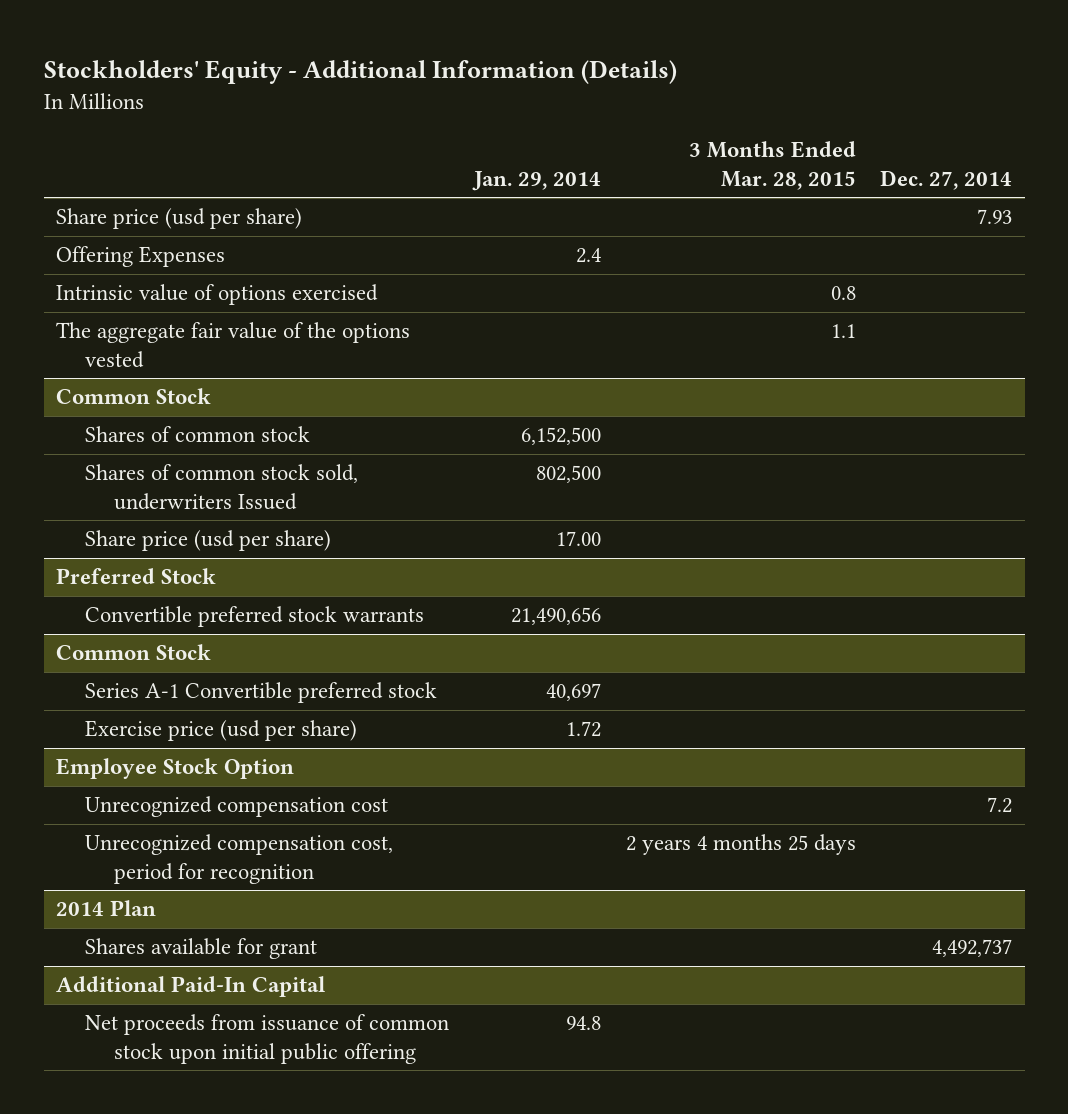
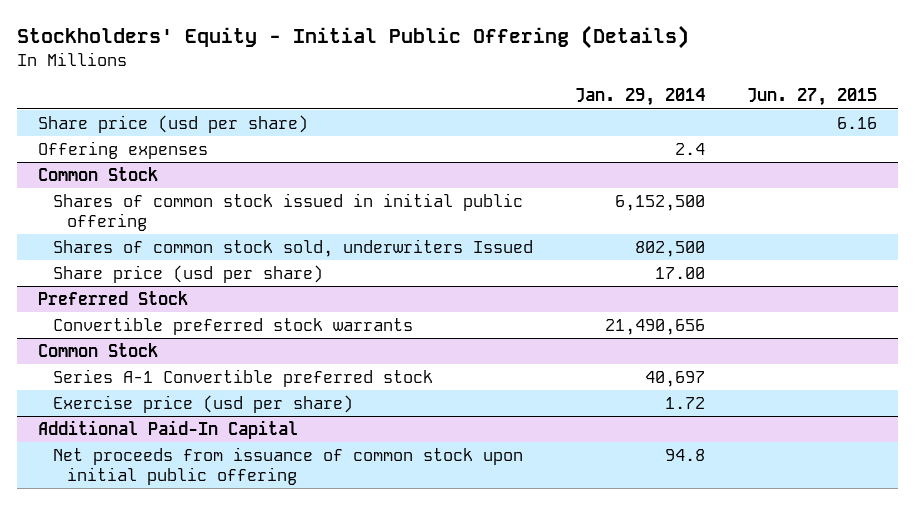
- Stockholders' Equity - Additional Information (Details)
+ Stockholders' Equity - Initial Public Offering (Details)
- | Jan. 29, 2014 | 3 Months Ended Mar. 28, 2015 | Dec. 27, 2014
+ | Jan. 29, 2014 | Jun. 27, 2015
- Offering Expenses | 2.4 | |
- Intrinsic value of options exercised | | 0.8 |
- The aggregate fair value of the options vested | | 1.1 |
+ Offering expenses | 2.4 |
@ Common Stock
- Shares of common stock | 6,152,500 | |
+ Shares of common stock issued in initial public offering | 6,152,500 |
- Employee Stock Option
- Unrecognized compensation cost | | | 7.2
- Unrecognized compensation cost, period for recognition | | 2 years 4 months 25 days |
- 2014 Plan
- Shares available for grant | | | 4,492,737

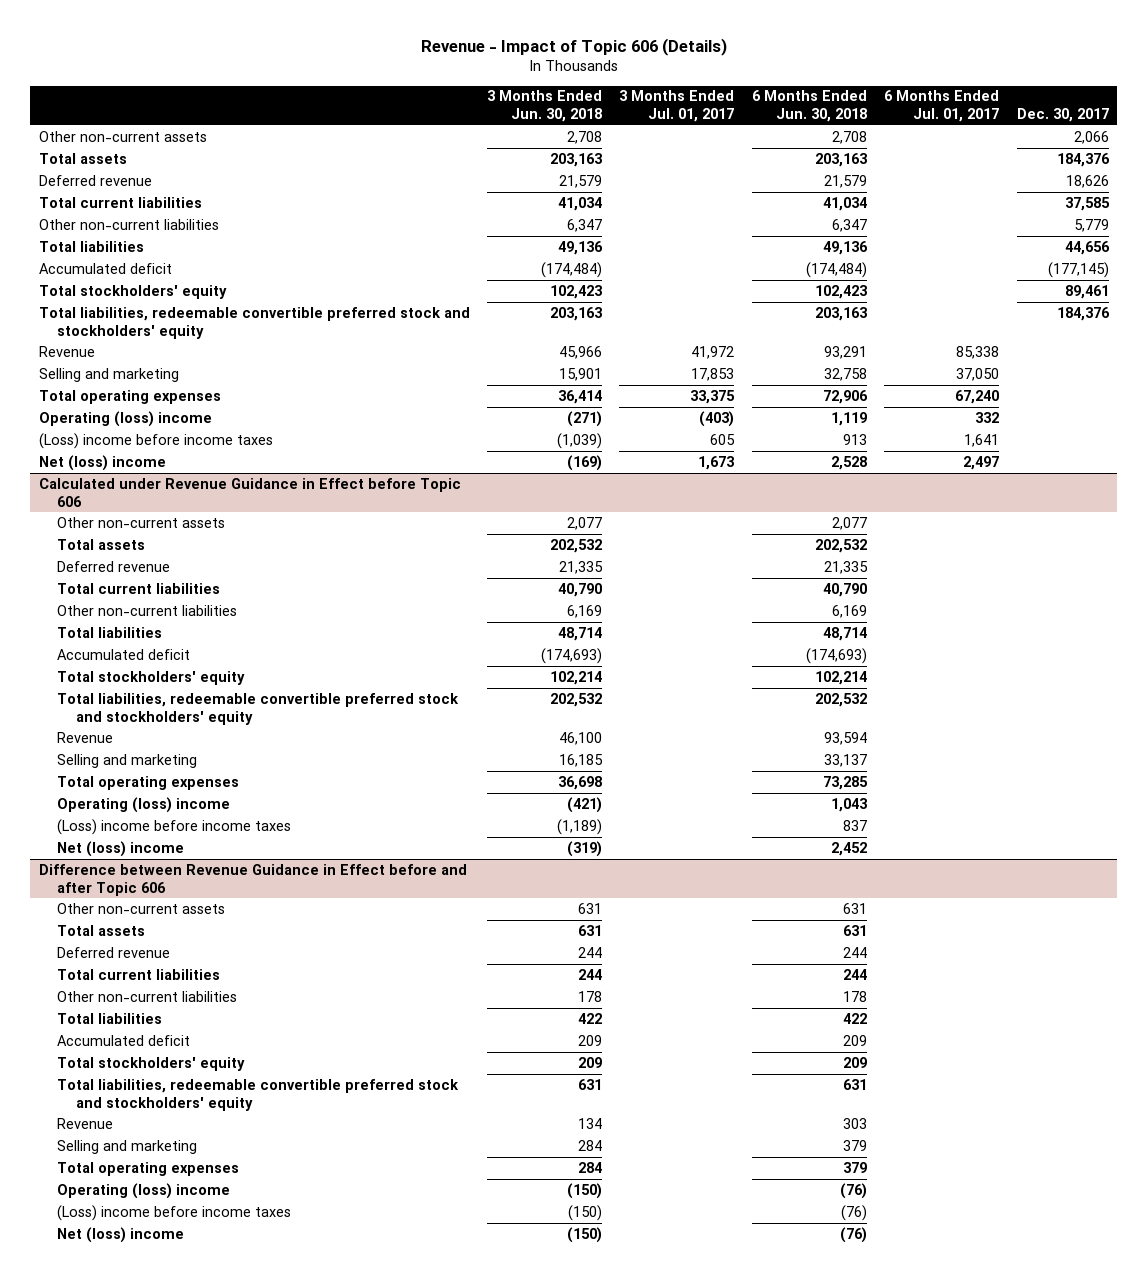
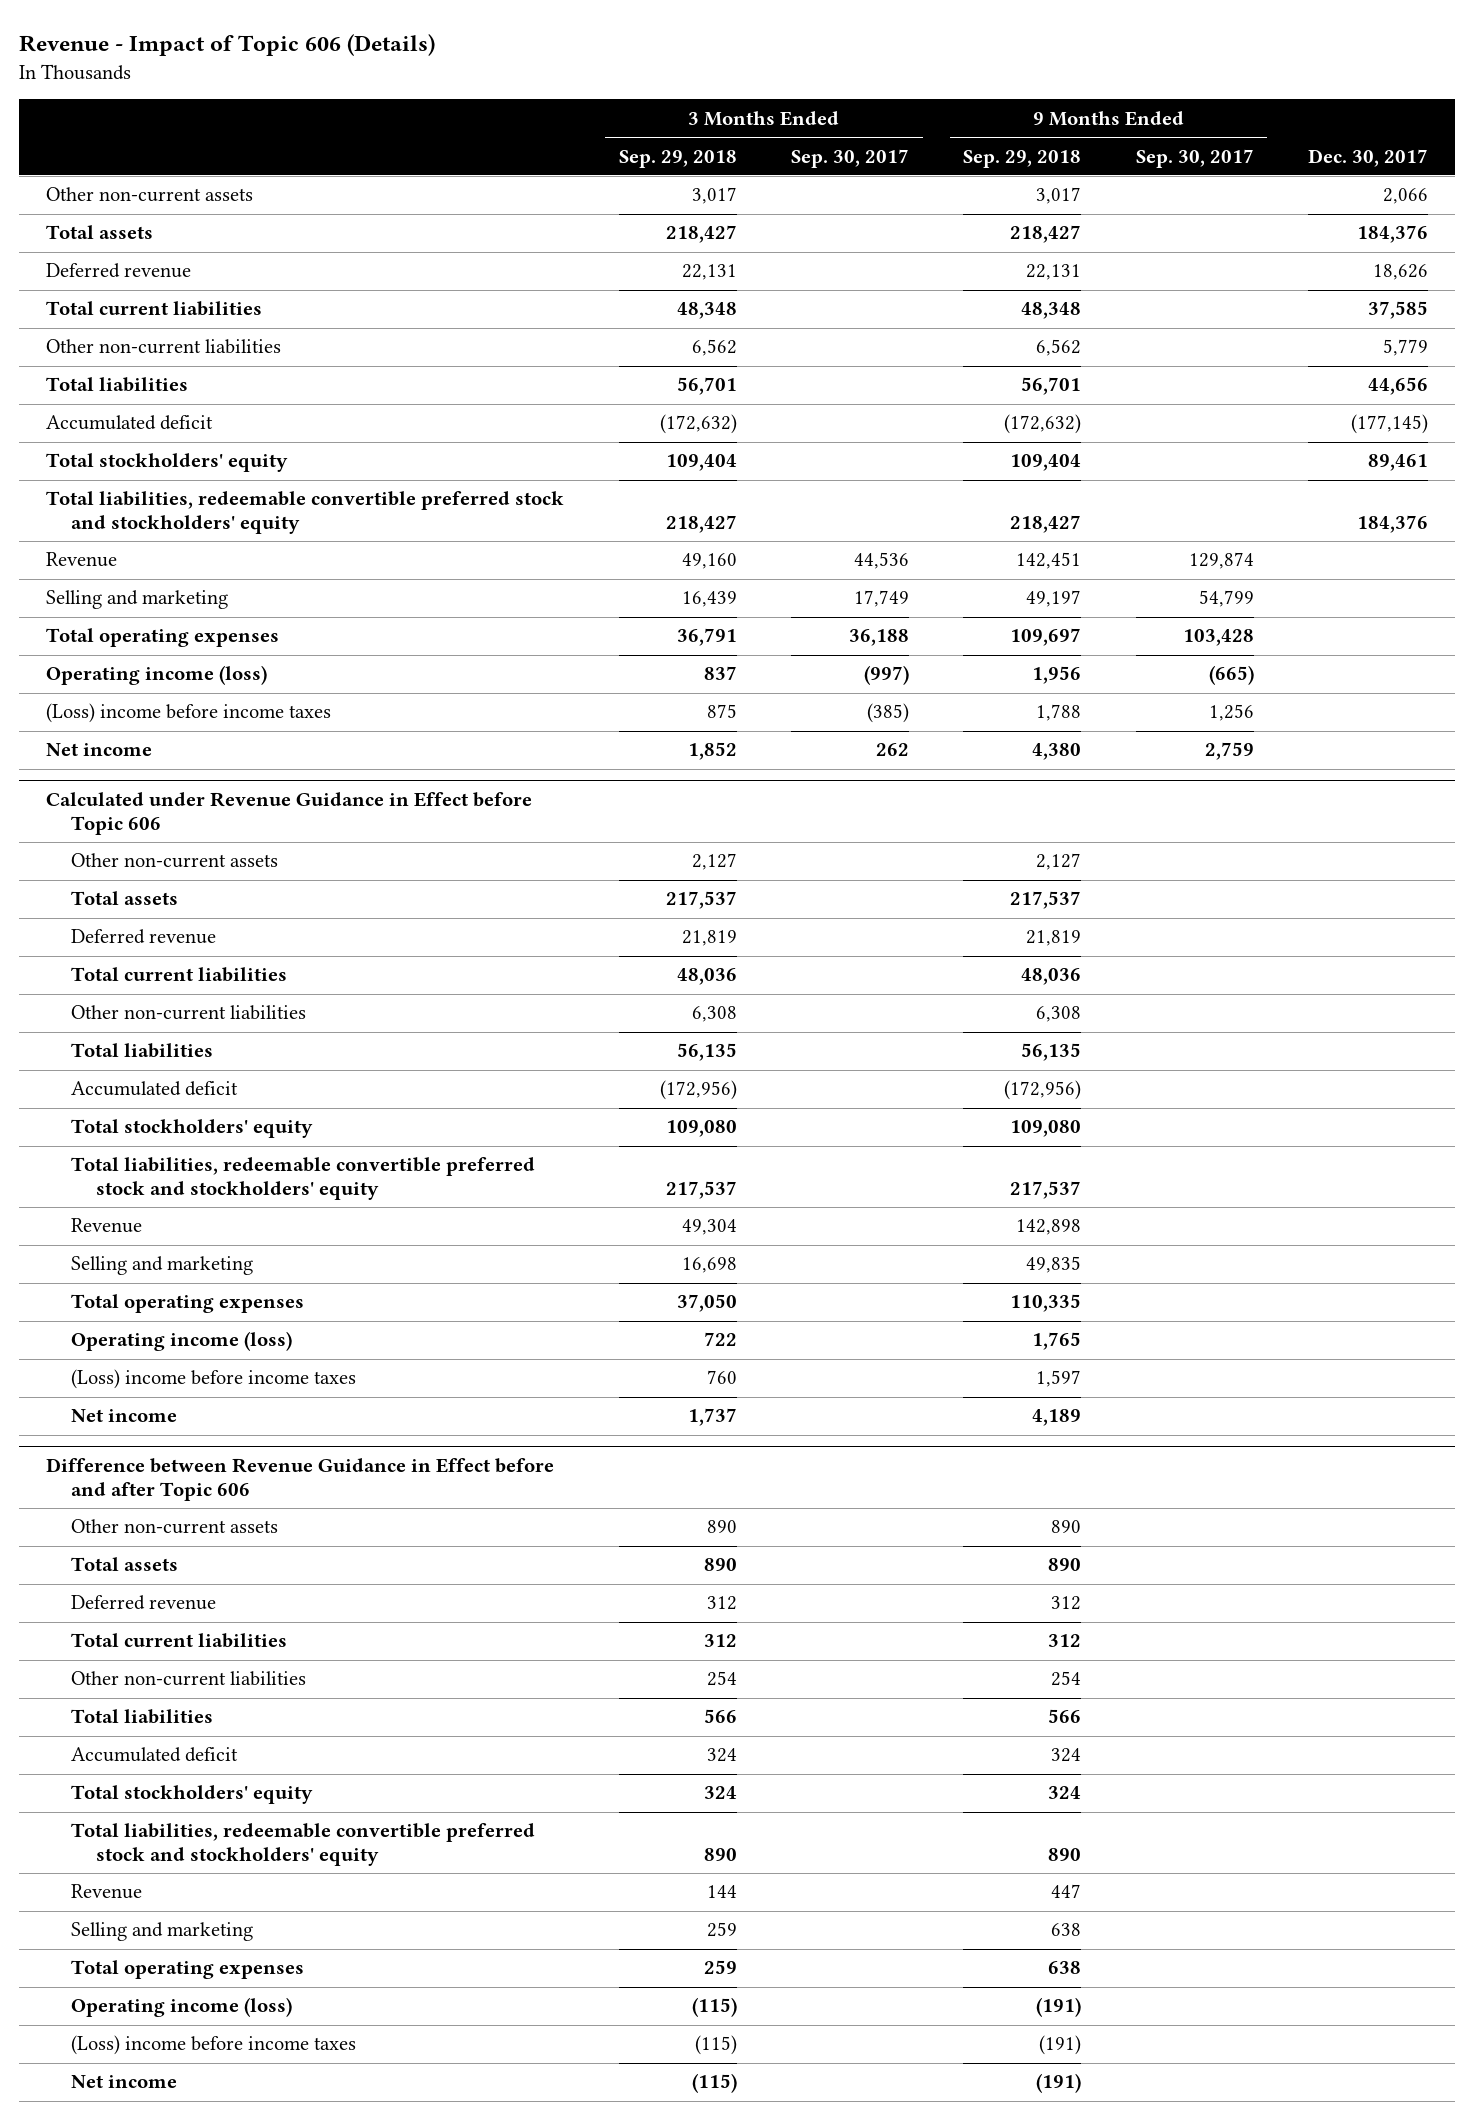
- | 3 Months Ended Jun. 30, 2018 | 3 Months Ended Jul. 01, 2017 | 6 Months Ended Jun. 30, 2018 | 6 Months Ended Jul. 01, 2017 | Dec. 30, 2017
+ | 3 Months Ended Sep. 29, 2018 | 3 Months Ended Sep. 30, 2017 | 9 Months Ended Sep. 29, 2018 | 9 Months Ended Sep. 30, 2017 | Dec. 30, 2017
- Operating (loss) income | (271) | (403) | 1,119 | 332 |
+ Operating income (loss) | 837 | (997) | 1,956 | (665) |
- Net (loss) income | (169) | 1,673 | 2,528 | 2,497 |
+ Net income | 1,852 | 262 | 4,380 | 2,759 |
@ Calculated under Revenue Guidance in Effect before Topic 606
- Operating (loss) income | (421) | | 1,043 | |
+ Operating income (loss) | 722 | | 1,765 | |
- Net (loss) income | (319) | | 2,452 | |
+ Net income | 1,737 | | 4,189 | |
@ Difference between Revenue Guidance in Effect before and after Topic 606
- Operating (loss) income | (150) | | (76) | |
+ Operating income (loss) | (115) | | (191) | |
- Net (loss) income | (150) | | (76) | |
+ Net income | (115) | | (191) | |

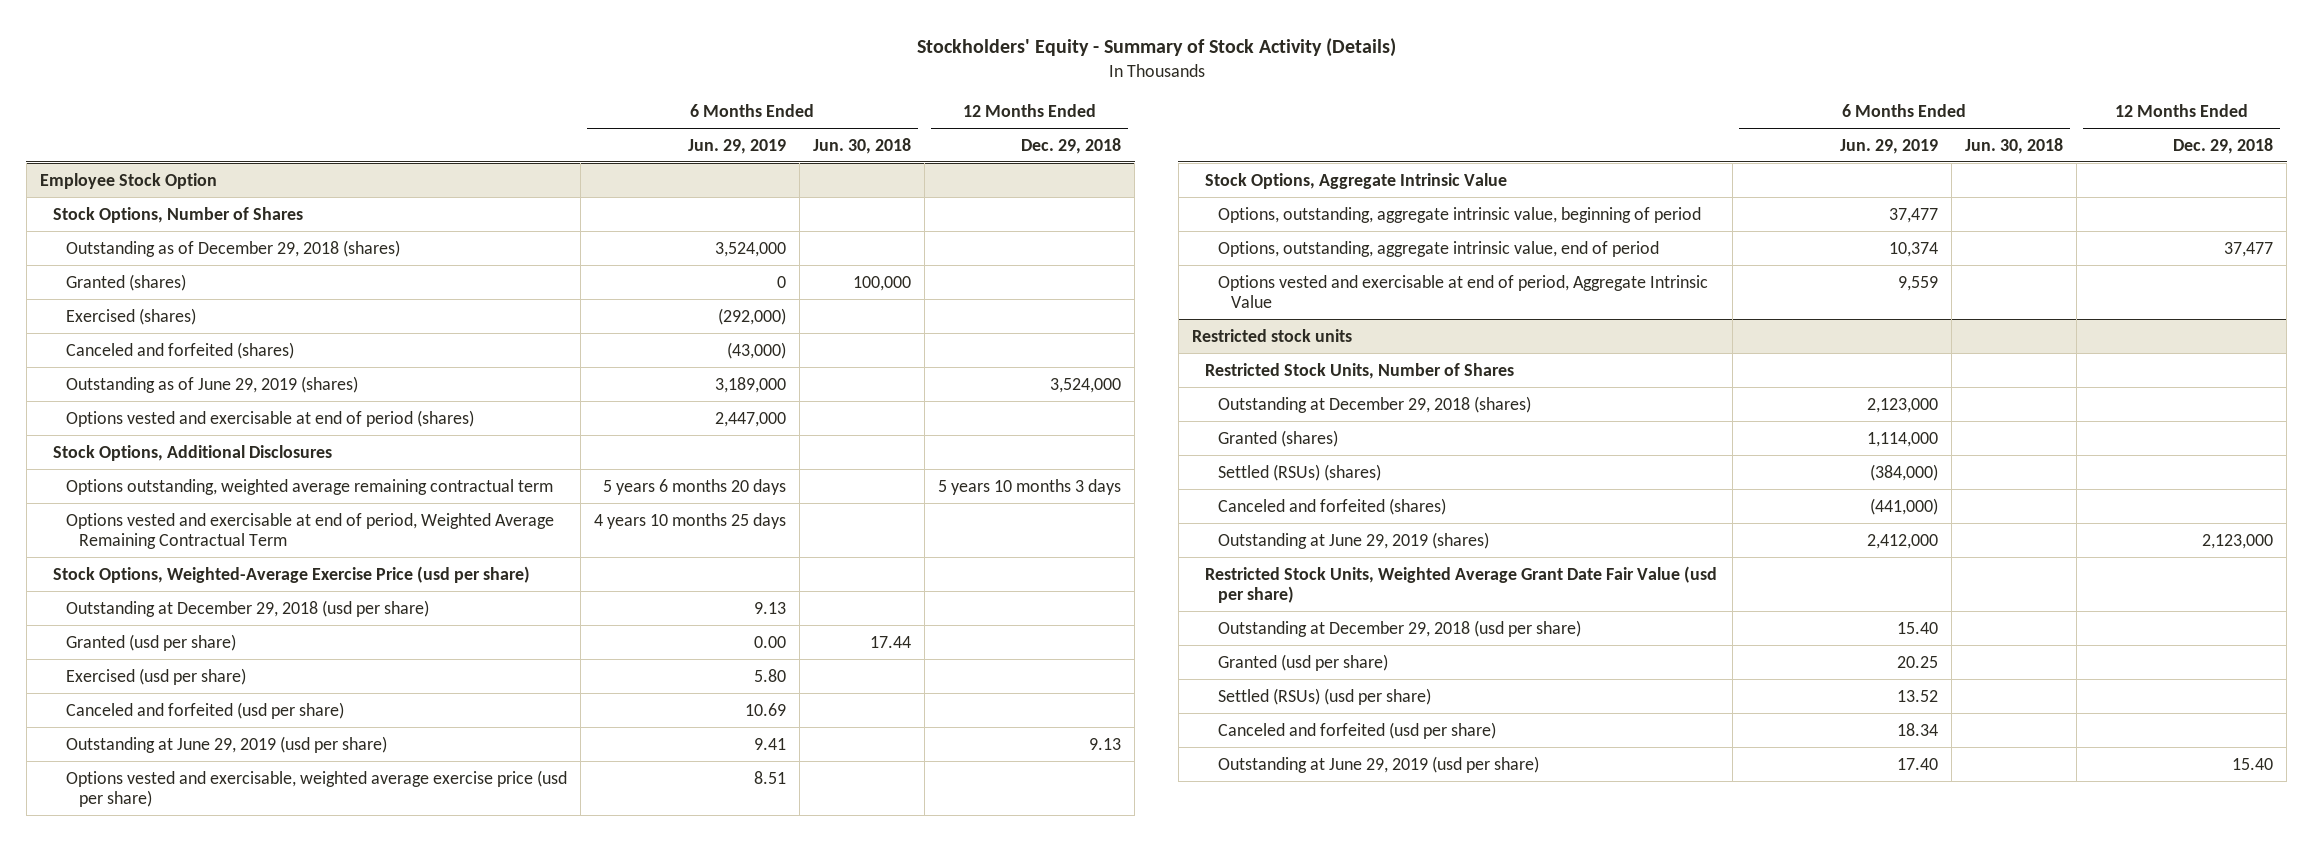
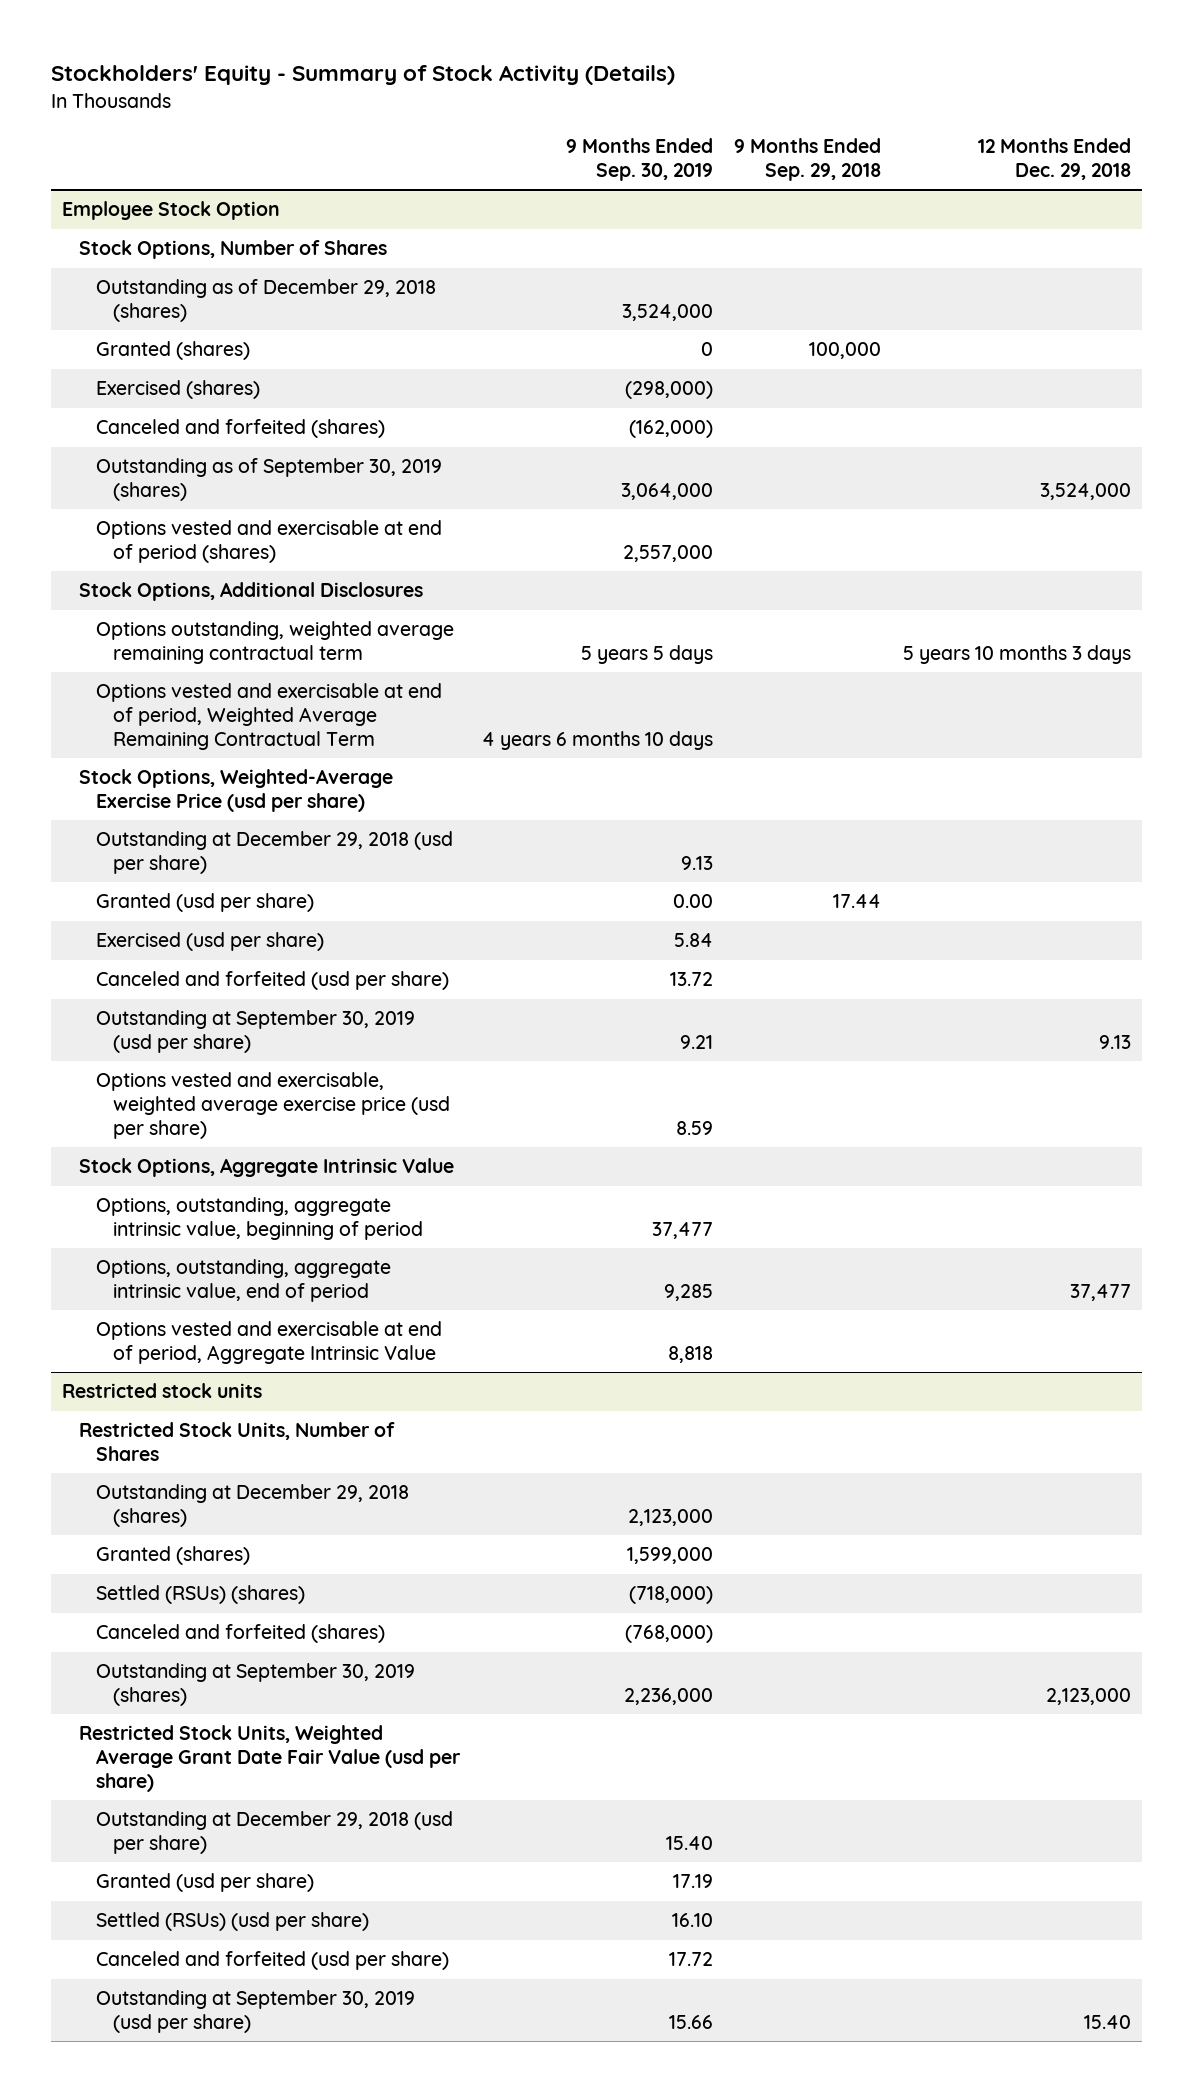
- | 6 Months Ended Jun. 29, 2019 | 6 Months Ended Jun. 30, 2018 | 12 Months Ended Dec. 29, 2018
+ | 9 Months Ended Sep. 30, 2019 | 9 Months Ended Sep. 29, 2018 | 12 Months Ended Dec. 29, 2018
@ Employee Stock Option
- Outstanding as of June 29, 2019 (shares) | 3,189,000 | | 3,524,000
+ Outstanding as of September 30, 2019 (shares) | 3,064,000 | | 3,524,000
- Outstanding at June 29, 2019 (usd per share) | 9.41 | | 9.13
+ Outstanding at September 30, 2019 (usd per share) | 9.21 | | 9.13
@ Restricted stock units
- Outstanding at June 29, 2019 (shares) | 2,412,000 | | 2,123,000
+ Outstanding at September 30, 2019 (shares) | 2,236,000 | | 2,123,000
- Outstanding at June 29, 2019 (usd per share) | 17.40 | | 15.40
+ Outstanding at September 30, 2019 (usd per share) | 15.66 | | 15.40

